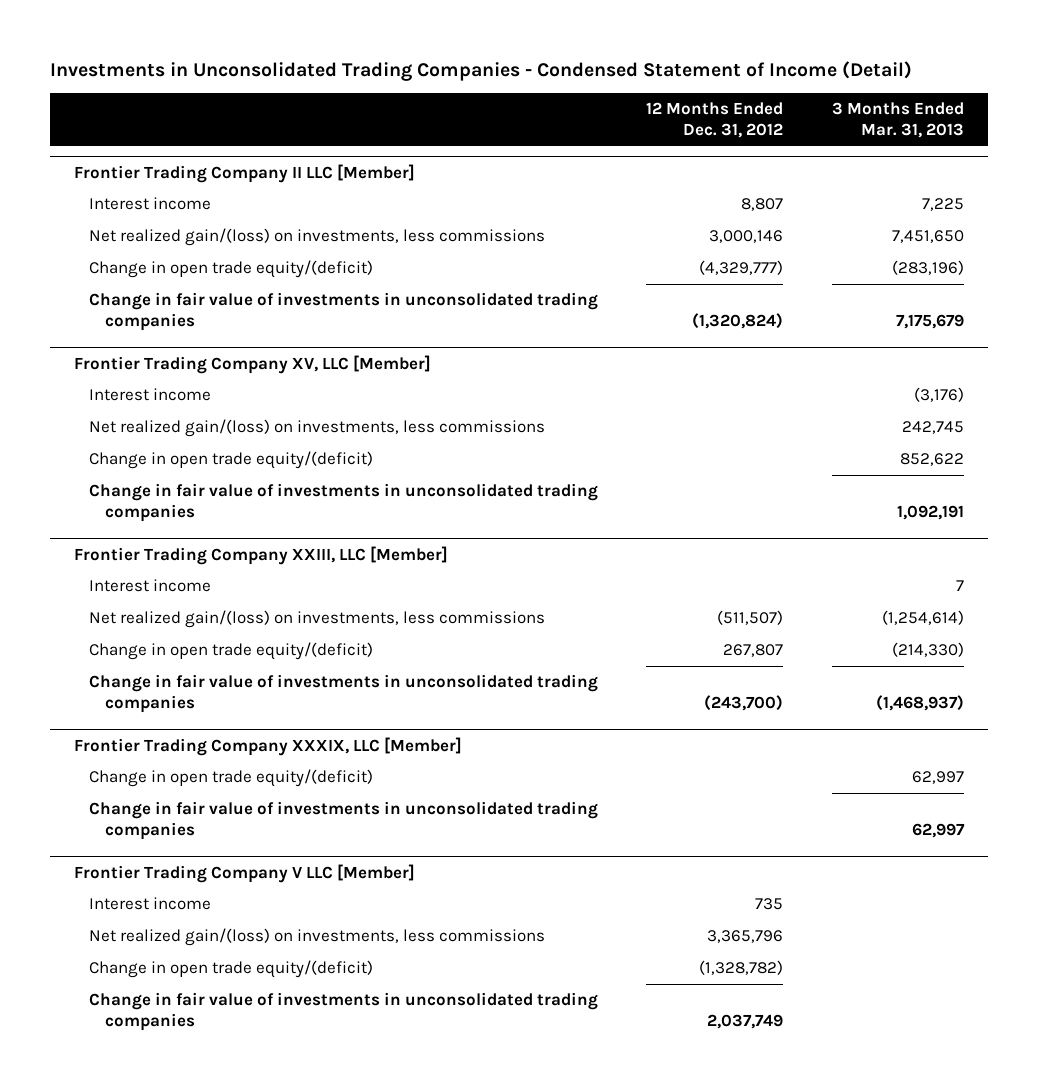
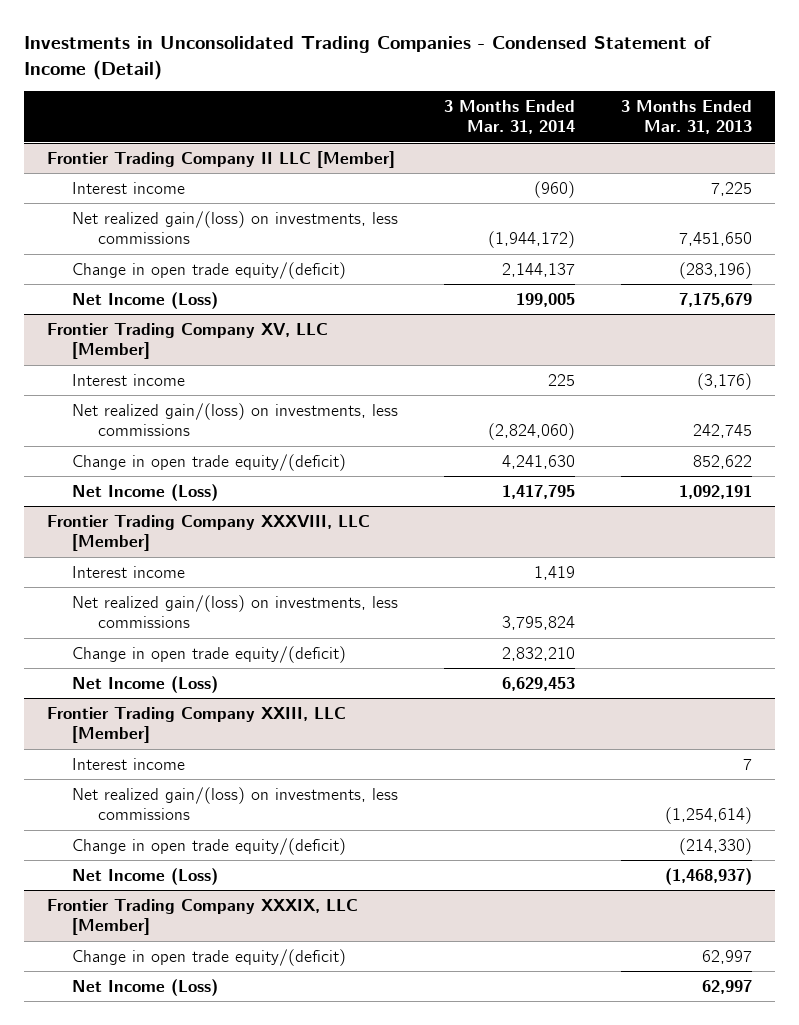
- | 12 Months Ended Dec. 31, 2012 | 3 Months Ended Mar. 31, 2013
+ | 3 Months Ended Mar. 31, 2014 | 3 Months Ended Mar. 31, 2013
@ Frontier Trading Company II LLC [Member]
- Change in fair value of investments in unconsolidated trading companies | (1,320,824) | 7,175,679
+ Net Income (Loss) | 199,005 | 7,175,679
@ Frontier Trading Company XV, LLC [Member]
- Change in fair value of investments in unconsolidated trading companies | | 1,092,191
+ Net Income (Loss) | 1,417,795 | 1,092,191
+ Frontier Trading Company XXXVIII, LLC [Member]
+ Interest income | 1,419 |
+ Net realized gain/(loss) on investments, less commissions | 3,795,824 |
+ Change in open trade equity/(deficit) | 2,832,210 |
+ Net Income (Loss) | 6,629,453 |
@ Frontier Trading Company XXIII, LLC [Member]
- Change in fair value of investments in unconsolidated trading companies | (243,700) | (1,468,937)
+ Net Income (Loss) | | (1,468,937)
@ Frontier Trading Company XXXIX, LLC [Member]
- Change in fair value of investments in unconsolidated trading companies | | 62,997
- Frontier Trading Company V LLC [Member]
- Interest income | 735 |
- Net realized gain/(loss) on investments, less commissions | 3,365,796 |
- Change in open trade equity/(deficit) | (1,328,782) |
- Change in fair value of investments in unconsolidated trading companies | 2,037,749 |
@ Frontier Trading Company XXXIX, LLC [Member]
+ Net Income (Loss) | | 62,997

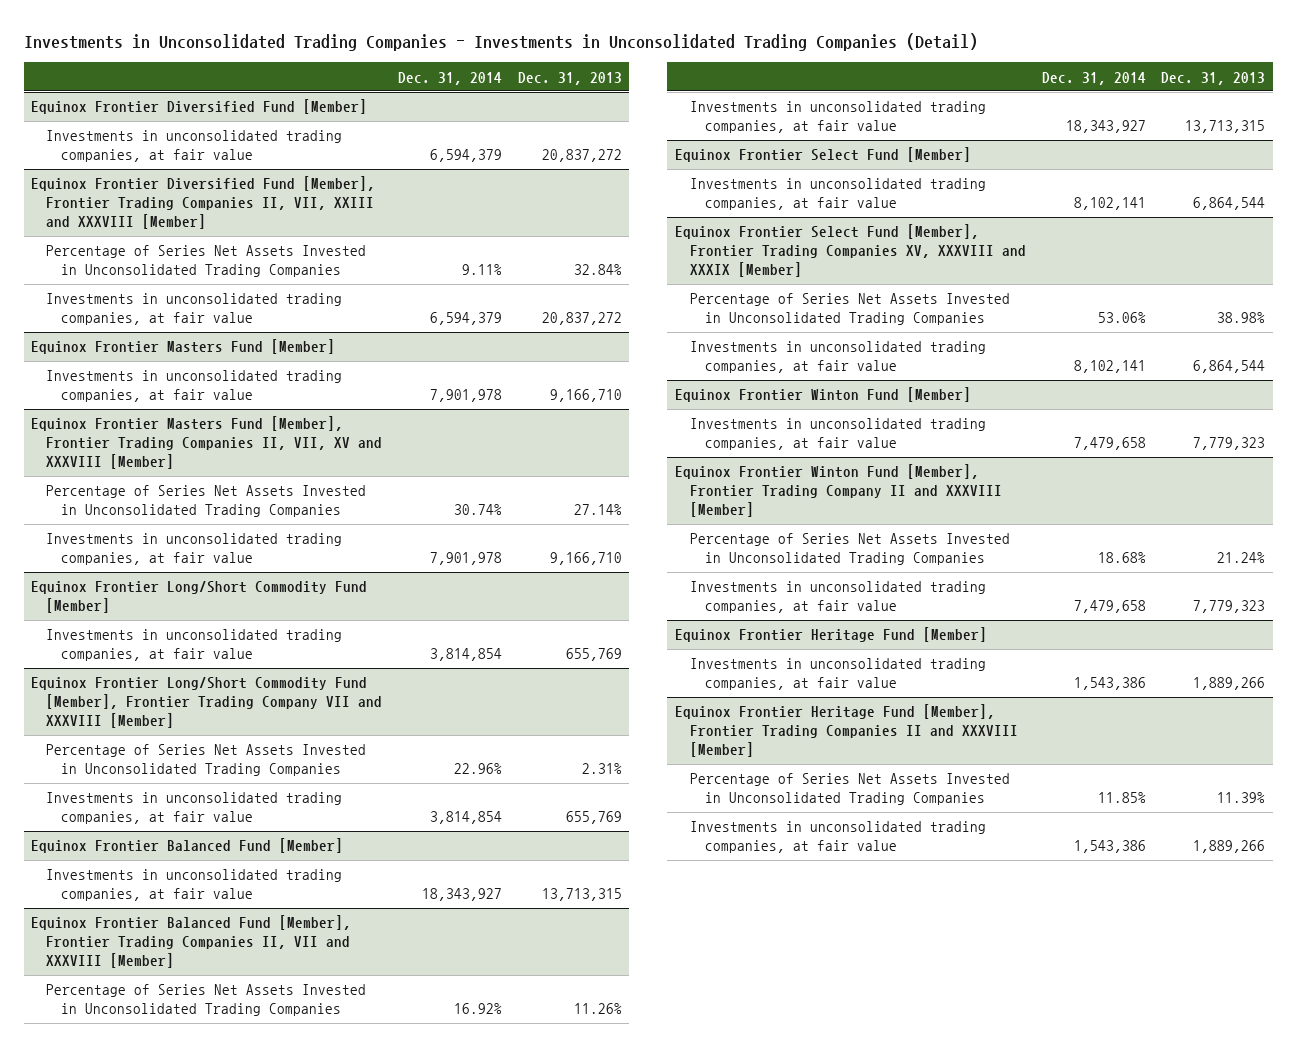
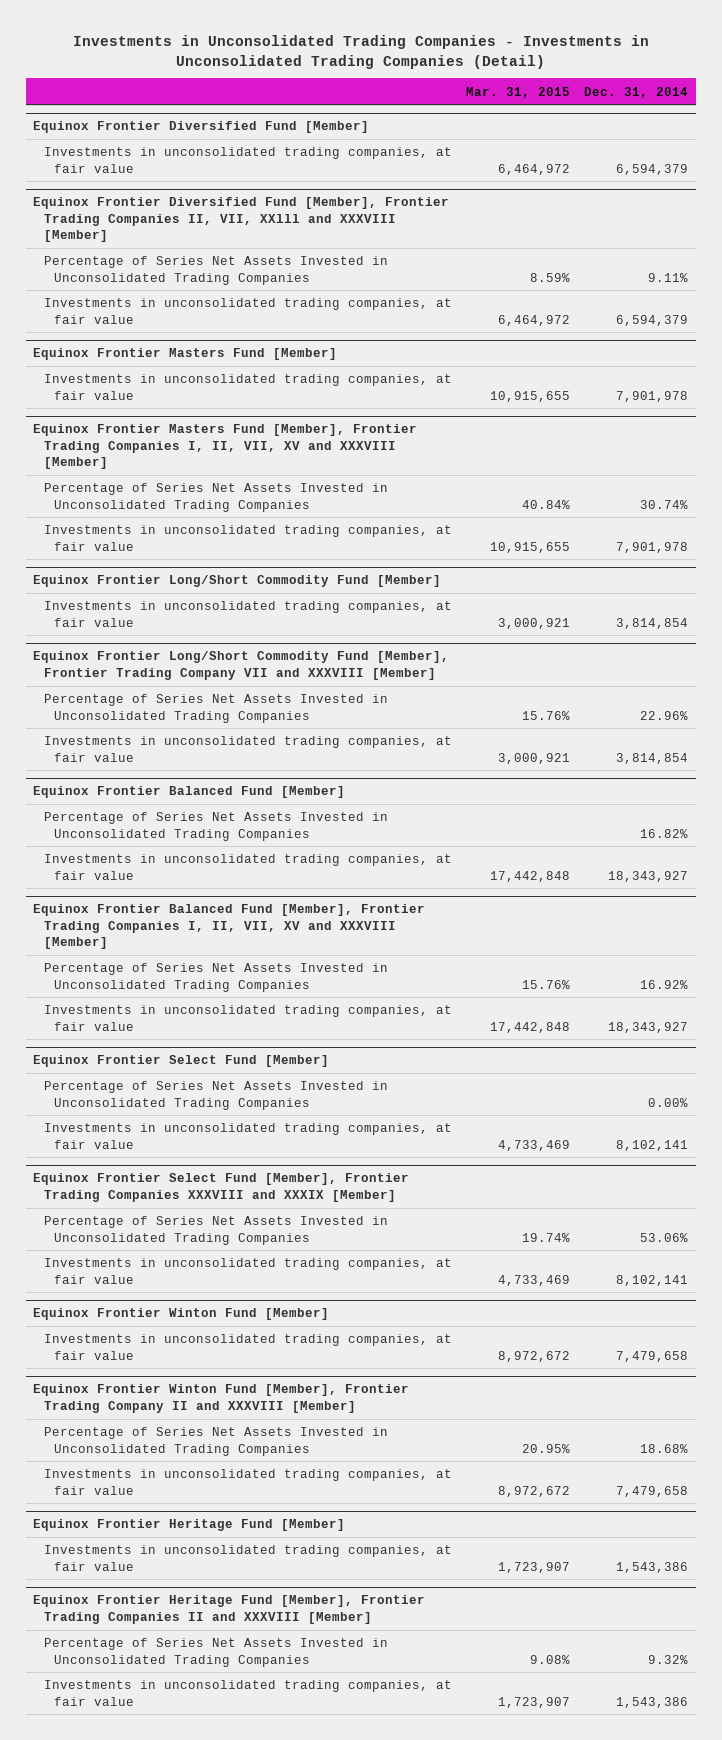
- | Dec. 31, 2014 | Dec. 31, 2013
+ | Mar. 31, 2015 | Dec. 31, 2014
- Equinox Frontier Diversified Fund [Member], Frontier Trading Companies II, VII, XXIII and XXXVIII [Member]
+ Equinox Frontier Diversified Fund [Member], Frontier Trading Companies II, VII, XXlll and XXXVIII [Member]
- Equinox Frontier Masters Fund [Member], Frontier Trading Companies II, VII, XV and XXXVIII [Member]
+ Equinox Frontier Masters Fund [Member], Frontier Trading Companies I, II, VII, XV and XXXVIII [Member]
@ Equinox Frontier Balanced Fund [Member]
+ Percentage of Series Net Assets Invested in Unconsolidated Trading Companies | | 16.82%
- Equinox Frontier Balanced Fund [Member], Frontier Trading Companies II, VII and XXXVIII [Member]
+ Equinox Frontier Balanced Fund [Member], Frontier Trading Companies I, II, VII, XV and XXXVIII [Member]
@ Equinox Frontier Select Fund [Member]
+ Percentage of Series Net Assets Invested in Unconsolidated Trading Companies | | 0.00%
- Equinox Frontier Select Fund [Member], Frontier Trading Companies XV, XXXVIII and XXXIX [Member]
+ Equinox Frontier Select Fund [Member], Frontier Trading Companies XXXVIII and XXXIX [Member]
@ Equinox Frontier Heritage Fund [Member], Frontier Trading Companies II and XXXVIII [Member]
- Percentage of Series Net Assets Invested in Unconsolidated Trading Companies | 11.85% | 11.39%
+ Percentage of Series Net Assets Invested in Unconsolidated Trading Companies | 9.08% | 9.32%

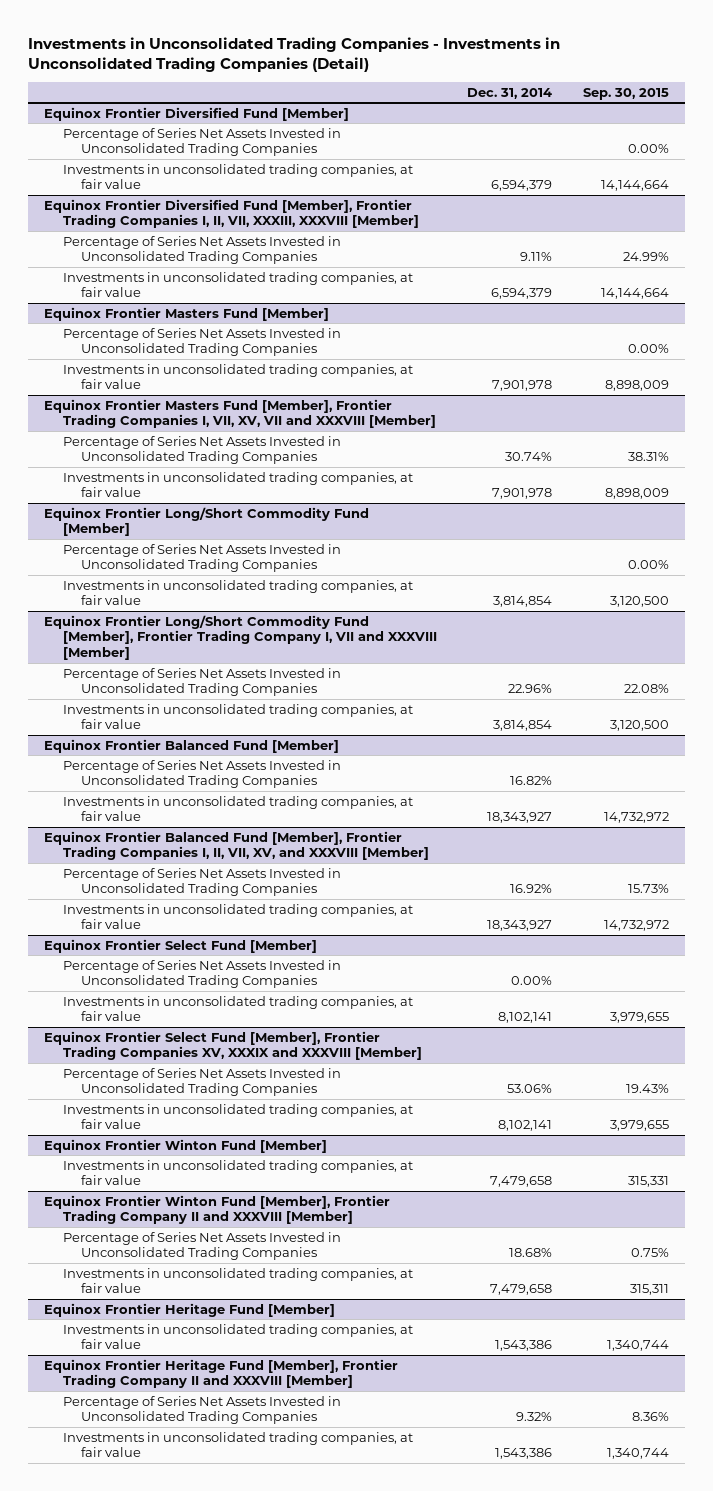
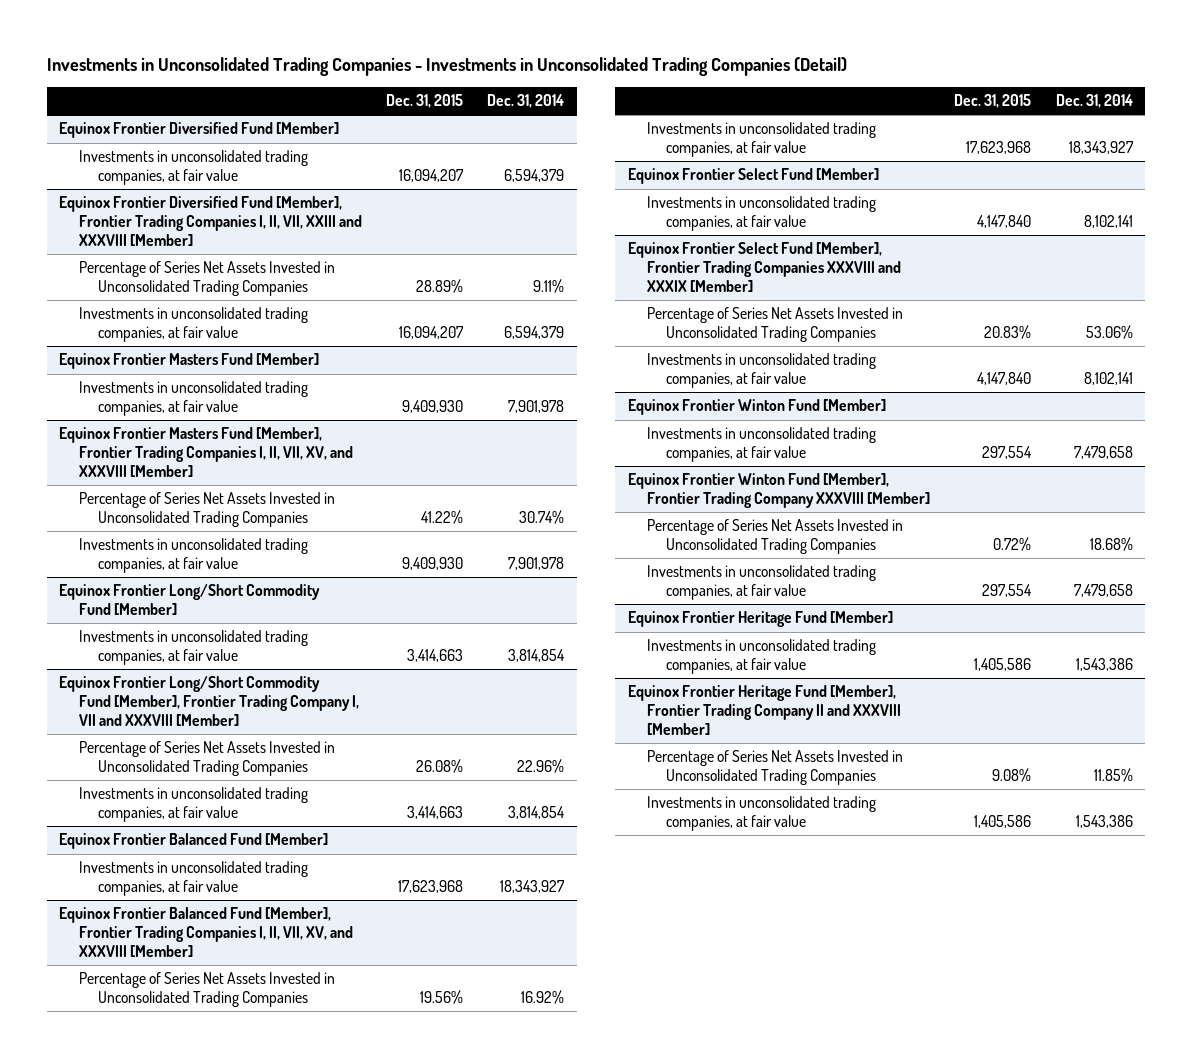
- | Dec. 31, 2014 | Sep. 30, 2015
+ | Dec. 31, 2015 | Dec. 31, 2014
@ Equinox Frontier Diversified Fund [Member]
- Percentage of Series Net Assets Invested in Unconsolidated Trading Companies | | 0.00%
- Equinox Frontier Diversified Fund [Member], Frontier Trading Companies I, II, VII, XXXIII, XXXVIII [Member]
+ Equinox Frontier Diversified Fund [Member], Frontier Trading Companies I, II, VII, XXIII and XXXVIII [Member]
@ Equinox Frontier Masters Fund [Member]
- Percentage of Series Net Assets Invested in Unconsolidated Trading Companies | | 0.00%
- Equinox Frontier Masters Fund [Member], Frontier Trading Companies I, VII, XV, VII and XXXVIII [Member]
+ Equinox Frontier Masters Fund [Member], Frontier Trading Companies I, II, VII, XV, and XXXVIII [Member]
@ Equinox Frontier Long/Short Commodity Fund [Member]
- Percentage of Series Net Assets Invested in Unconsolidated Trading Companies | | 0.00%
@ Equinox Frontier Balanced Fund [Member]
- Percentage of Series Net Assets Invested in Unconsolidated Trading Companies | 16.82% |
@ Equinox Frontier Select Fund [Member]
- Percentage of Series Net Assets Invested in Unconsolidated Trading Companies | 0.00% |
- Equinox Frontier Select Fund [Member], Frontier Trading Companies XV, XXXIX and XXXVIII [Member]
+ Equinox Frontier Select Fund [Member], Frontier Trading Companies XXXVIII and XXXIX [Member]
- Equinox Frontier Winton Fund [Member], Frontier Trading Company II and XXXVIII [Member]
+ Equinox Frontier Winton Fund [Member], Frontier Trading Company XXXVIII [Member]
@ Equinox Frontier Heritage Fund [Member], Frontier Trading Company II and XXXVIII [Member]
- Percentage of Series Net Assets Invested in Unconsolidated Trading Companies | 9.32% | 8.36%
+ Percentage of Series Net Assets Invested in Unconsolidated Trading Companies | 9.08% | 11.85%

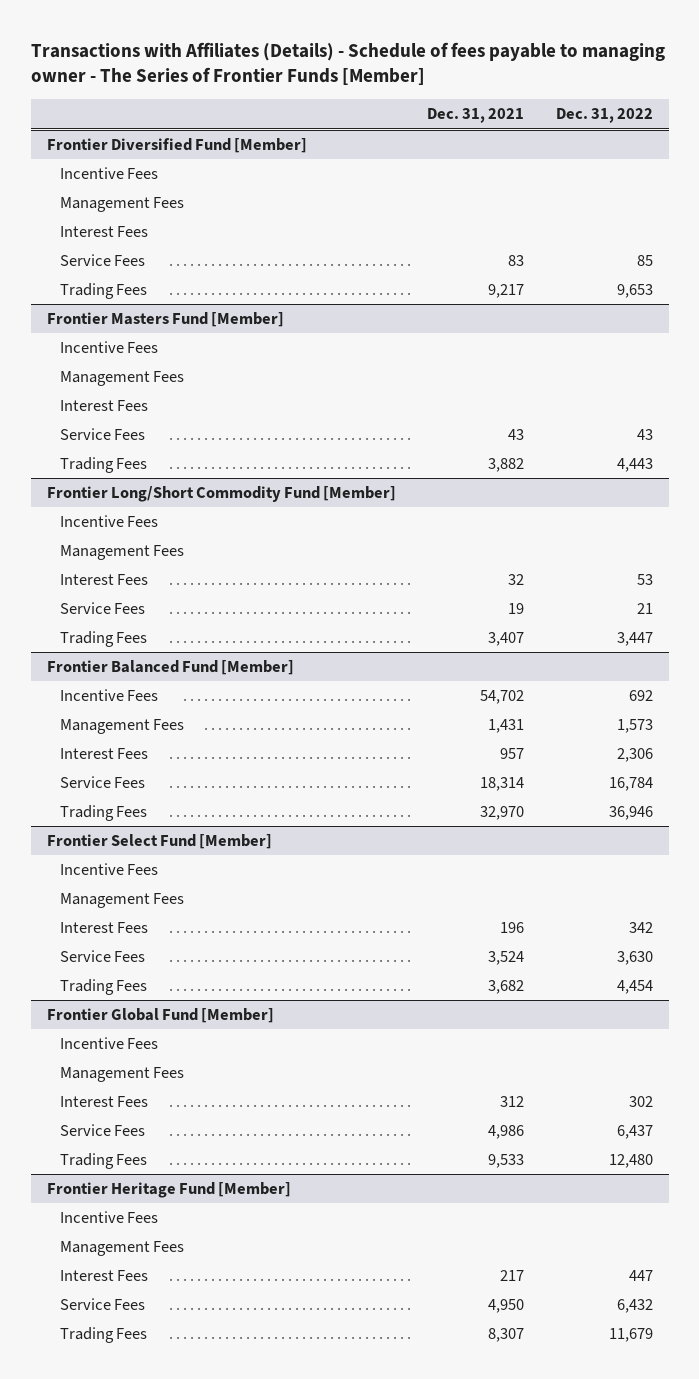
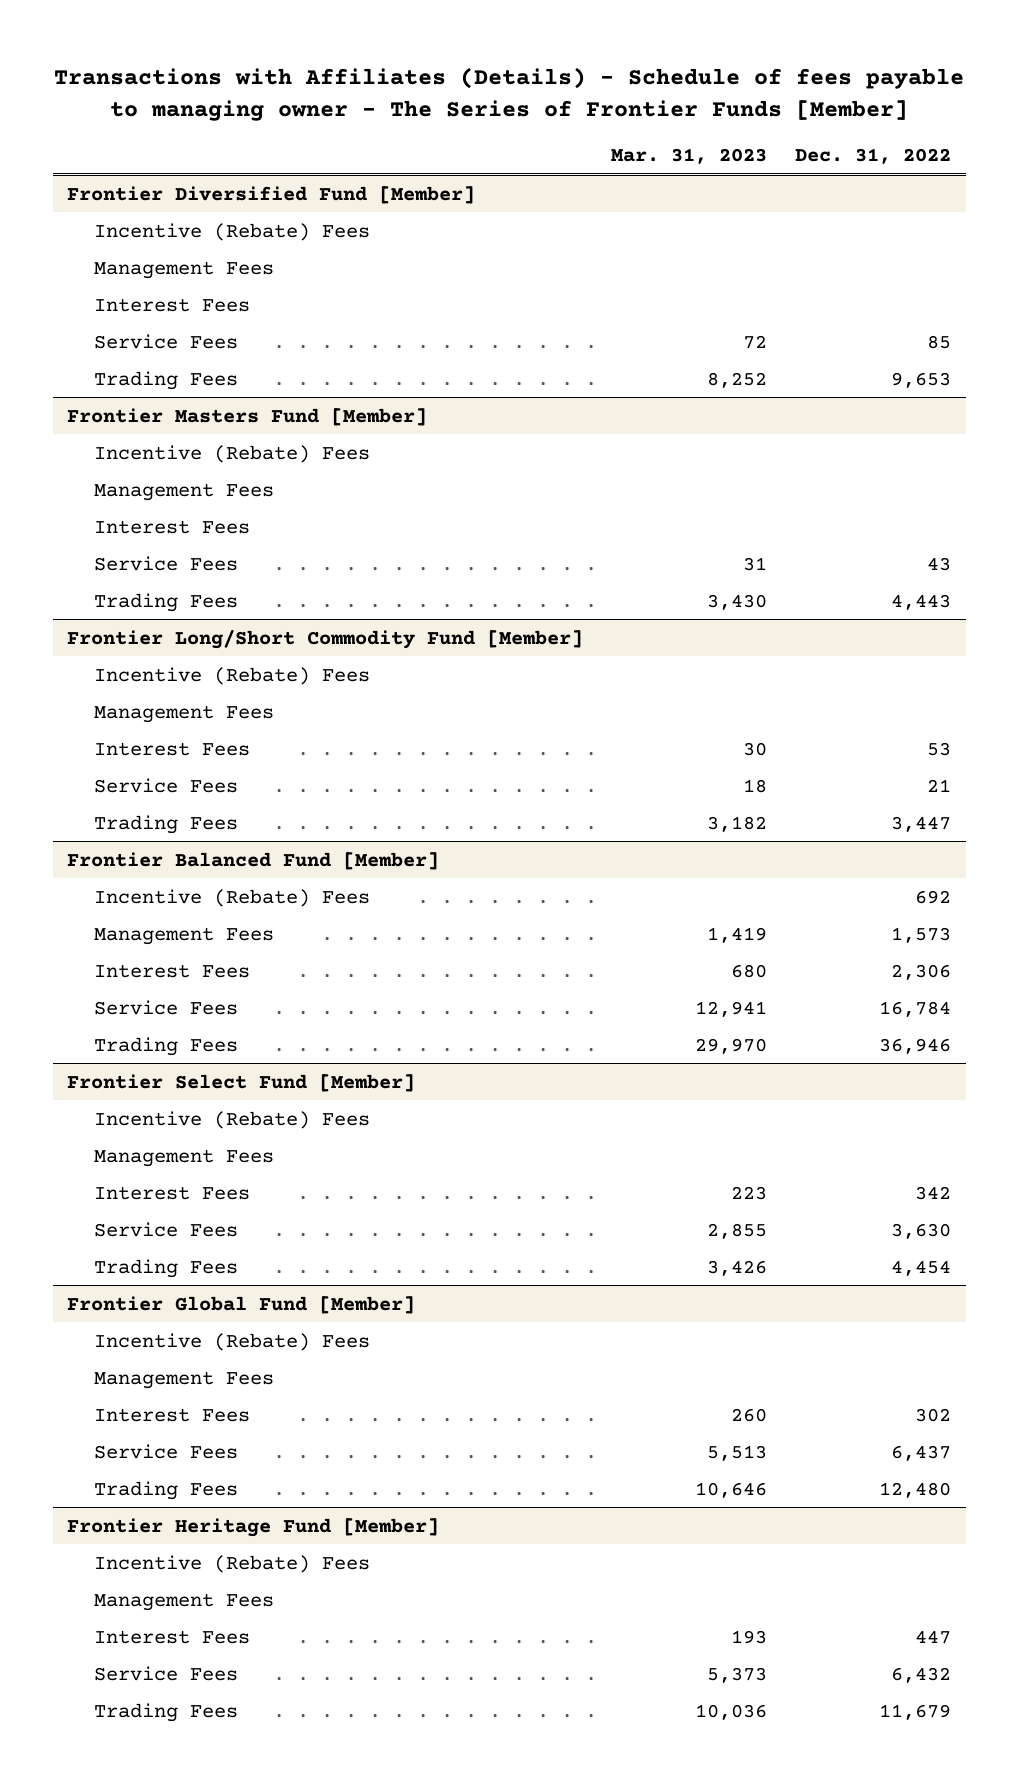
- | Dec. 31, 2021 | Dec. 31, 2022
+ | Mar. 31, 2023 | Dec. 31, 2022
@ Frontier Diversified Fund [Member]
- Incentive Fees
+ Incentive (Rebate) Fees
@ Frontier Masters Fund [Member]
- Incentive Fees
+ Incentive (Rebate) Fees
@ Frontier Long/Short Commodity Fund [Member]
- Incentive Fees
+ Incentive (Rebate) Fees
@ Frontier Balanced Fund [Member]
- Incentive Fees | 54,702 | 692
+ Incentive (Rebate) Fees | | 692
@ Frontier Select Fund [Member]
- Incentive Fees
+ Incentive (Rebate) Fees
@ Frontier Global Fund [Member]
- Incentive Fees
+ Incentive (Rebate) Fees
@ Frontier Heritage Fund [Member]
- Incentive Fees
+ Incentive (Rebate) Fees

